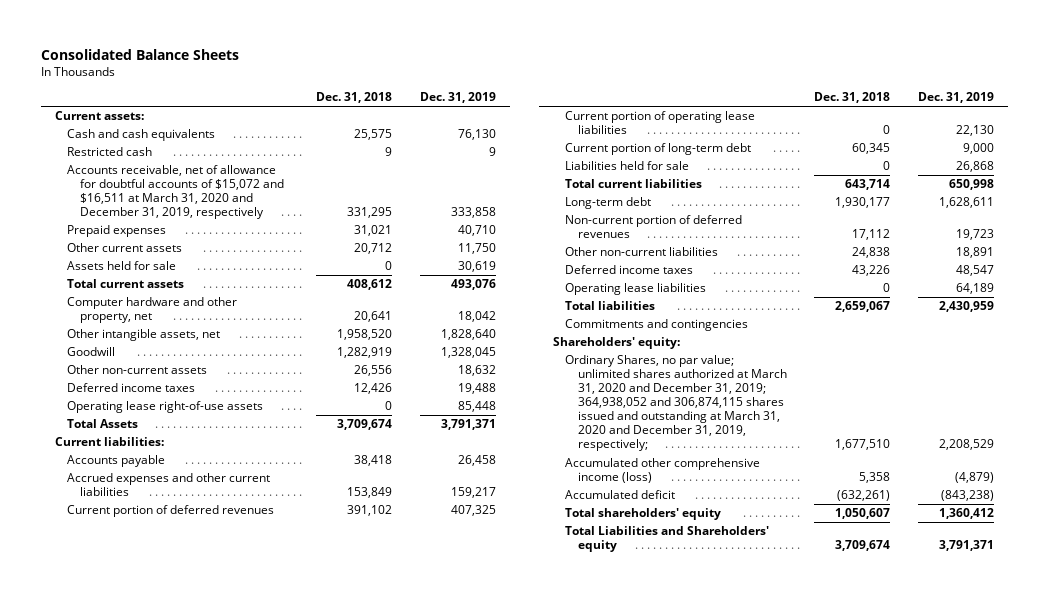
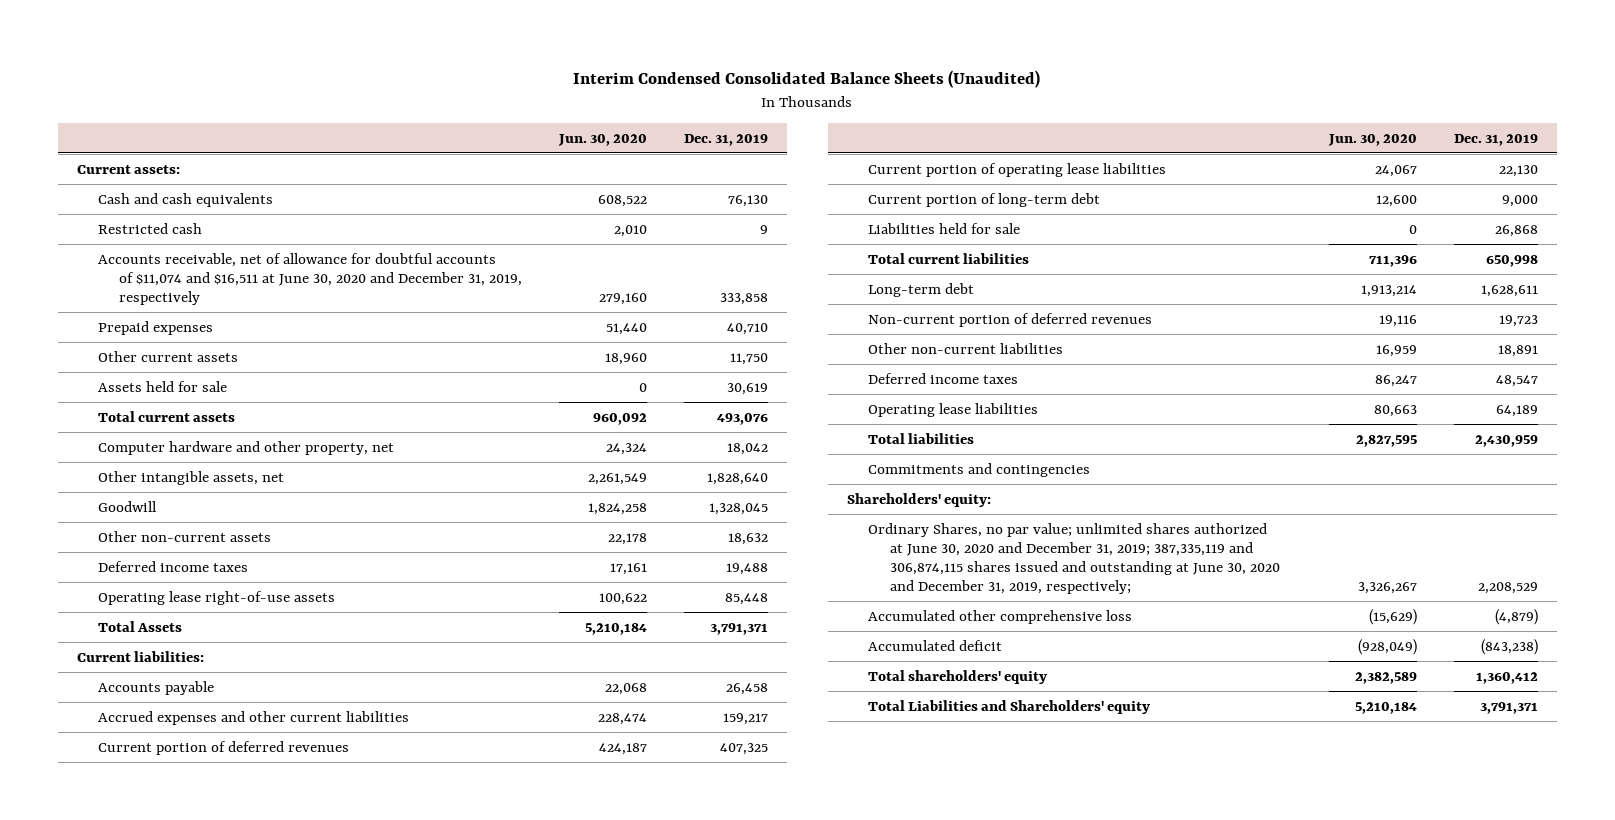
- Consolidated Balance Sheets
+ Interim Condensed Consolidated Balance Sheets (Unaudited)
- | Dec. 31, 2018 | Dec. 31, 2019
+ | Jun. 30, 2020 | Dec. 31, 2019
- Accounts receivable, net of allowance for doubtful accounts of $15,072 and $16,511 at March 31, 2020 and December 31, 2019, respectively | 331,295 | 333,858
+ Accounts receivable, net of allowance for doubtful accounts of $11,074 and $16,511 at June 30, 2020 and December 31, 2019, respectively | 279,160 | 333,858
- Ordinary Shares, no par value; unlimited shares authorized at March 31, 2020 and December 31, 2019; 364,938,052 and 306,874,115 shares issued and outstanding at March 31, 2020 and December 31, 2019, respectively; | 1,677,510 | 2,208,529
- Accumulated other comprehensive income (loss) | 5,358 | (4,879)
+ Ordinary Shares, no par value; unlimited shares authorized at June 30, 2020 and December 31, 2019; 387,335,119 and 306,874,115 shares issued and outstanding at June 30, 2020 and December 31, 2019, respectively; | 3,326,267 | 2,208,529
+ Accumulated other comprehensive loss | (15,629) | (4,879)

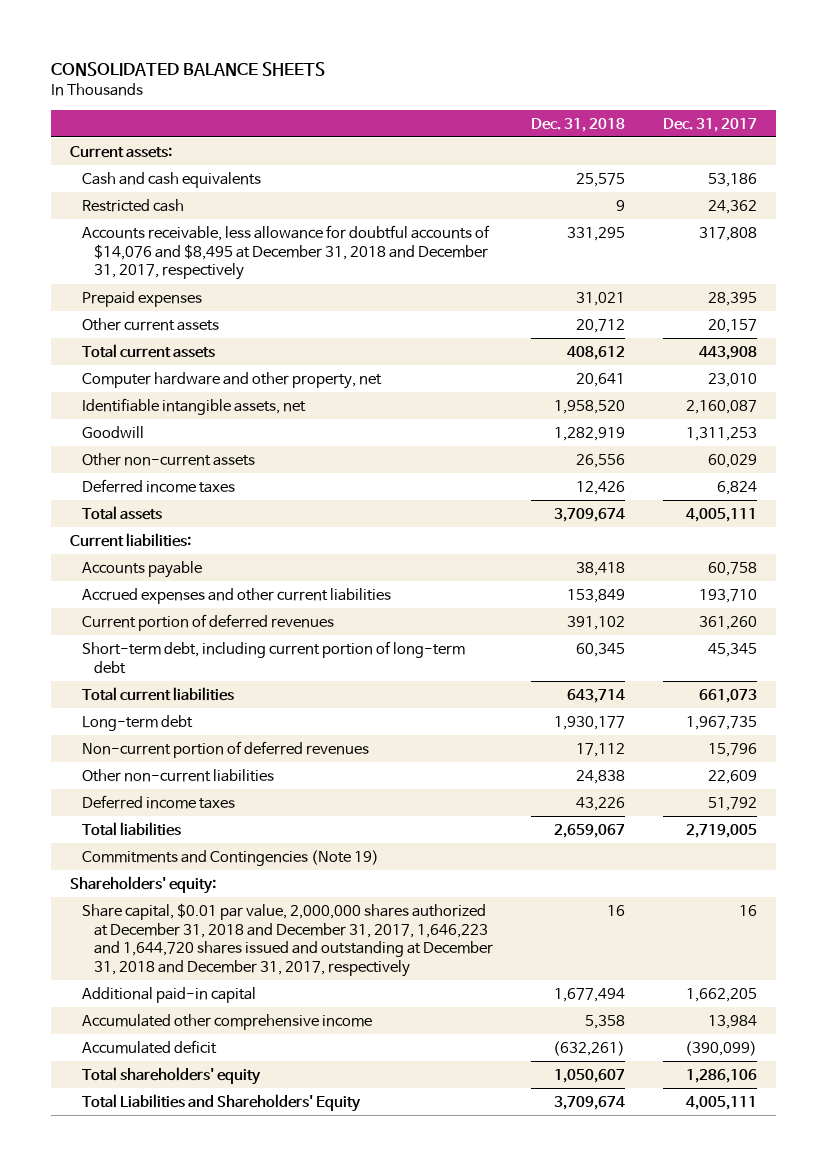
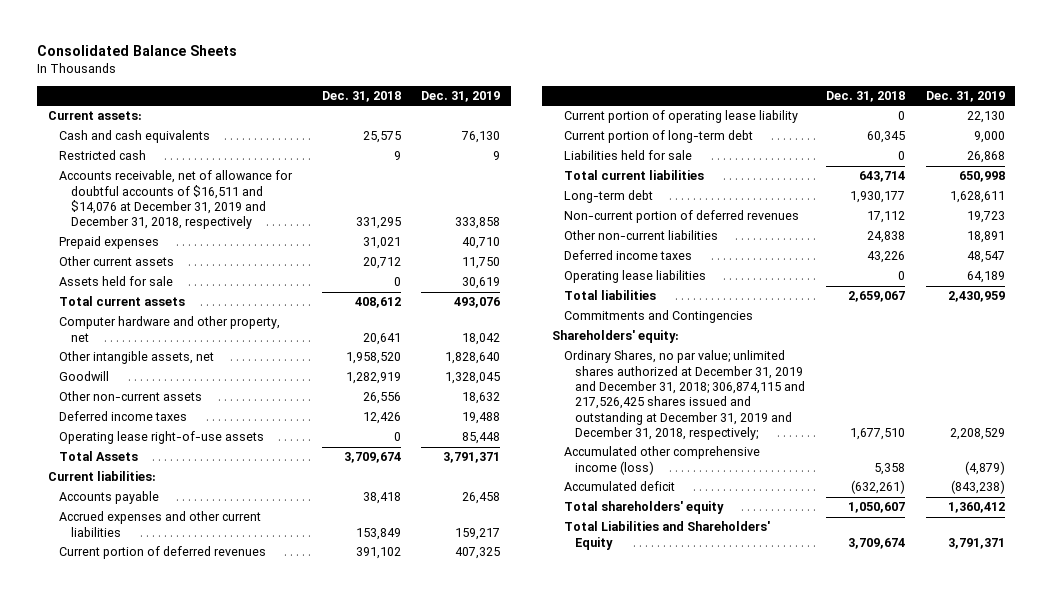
- CONSOLIDATED BALANCE SHEETS
+ Consolidated Balance Sheets
- | Dec. 31, 2018 | Dec. 31, 2017
+ | Dec. 31, 2018 | Dec. 31, 2019
- Accounts receivable, less allowance for doubtful accounts of $14,076 and $8,495 at December 31, 2018 and December 31, 2017, respectively | 331,295 | 317,808
+ Accounts receivable, net of allowance for doubtful accounts of $16,511 and $14,076 at December 31, 2019 and December 31, 2018, respectively | 331,295 | 333,858
+ Assets held for sale | 0 | 30,619
- Identifiable intangible assets, net | 1,958,520 | 2,160,087
+ Other intangible assets, net | 1,958,520 | 1,828,640
- Total assets | 3,709,674 | 4,005,111
+ Operating lease right-of-use assets | 0 | 85,448
+ Total Assets | 3,709,674 | 3,791,371
- Short-term debt, including current portion of long-term debt | 60,345 | 45,345
+ Current portion of operating lease liability | 0 | 22,130
+ Current portion of long-term debt | 60,345 | 9,000
+ Liabilities held for sale | 0 | 26,868
+ Operating lease liabilities | 0 | 64,189
- Commitments and Contingencies (Note 19)
+ Commitments and Contingencies
- Share capital, $0.01 par value, 2,000,000 shares authorized at December 31, 2018 and December 31, 2017, 1,646,223 and 1,644,720 shares issued and outstanding at December 31, 2018 and December 31, 2017, respectively | 16 | 16
- Additional paid-in capital | 1,677,494 | 1,662,205
- Accumulated other comprehensive income | 5,358 | 13,984
+ Ordinary Shares, no par value; unlimited shares authorized at December 31, 2019 and December 31, 2018; 306,874,115 and 217,526,425 shares issued and outstanding at December 31, 2019 and December 31, 2018, respectively; | 1,677,510 | 2,208,529
+ Accumulated other comprehensive income (loss) | 5,358 | (4,879)

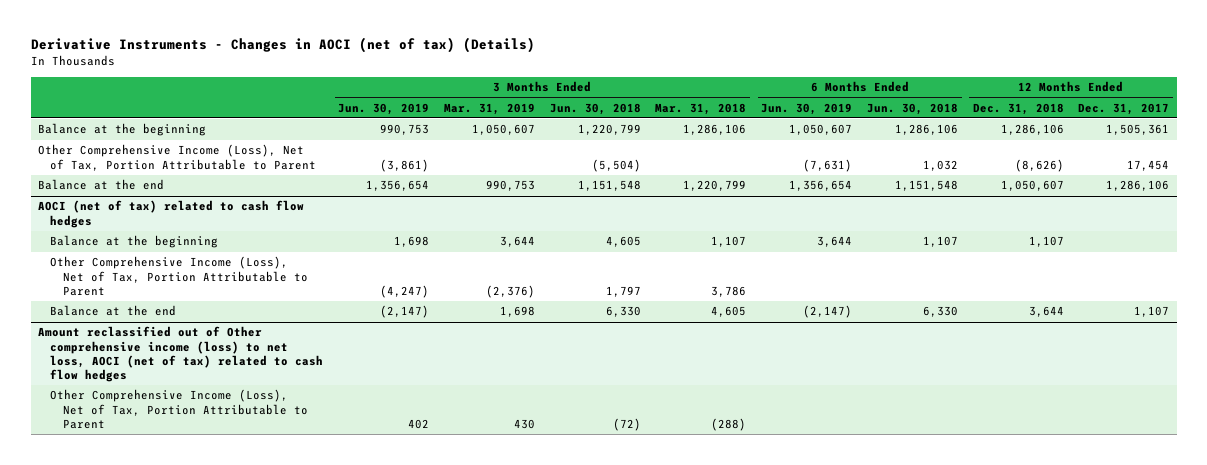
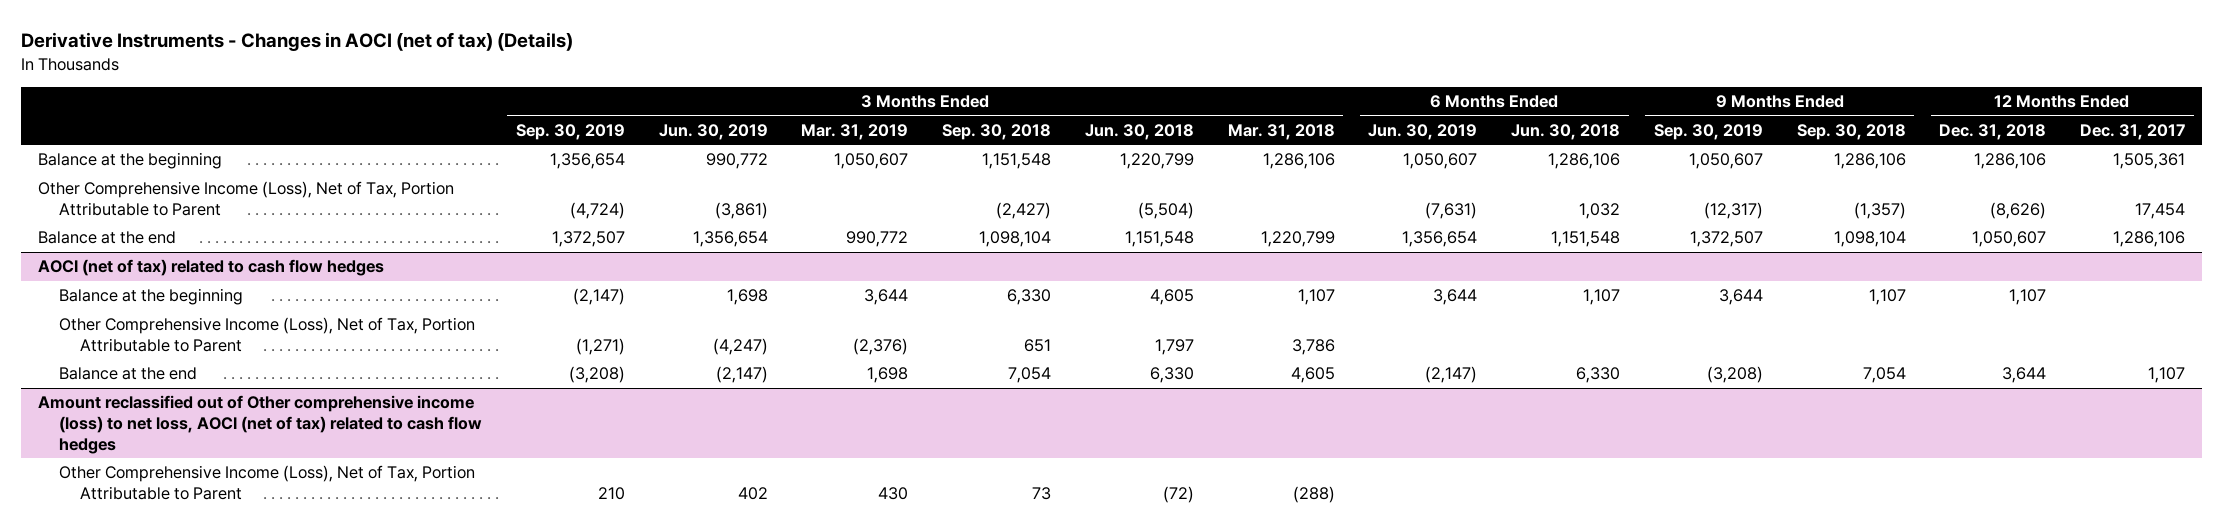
- | 3 Months Ended Jun. 30, 2019 | 3 Months Ended Mar. 31, 2019 | 3 Months Ended Jun. 30, 2018 | 3 Months Ended Mar. 31, 2018 | 6 Months Ended Jun. 30, 2019 | 6 Months Ended Jun. 30, 2018 | 12 Months Ended Dec. 31, 2018 | 12 Months Ended Dec. 31, 2017
+ | 3 Months Ended Sep. 30, 2019 | 3 Months Ended Jun. 30, 2019 | 3 Months Ended Mar. 31, 2019 | 3 Months Ended Sep. 30, 2018 | 3 Months Ended Jun. 30, 2018 | 3 Months Ended Mar. 31, 2018 | 6 Months Ended Jun. 30, 2019 | 6 Months Ended Jun. 30, 2018 | 9 Months Ended Sep. 30, 2019 | 9 Months Ended Sep. 30, 2018 | 12 Months Ended Dec. 31, 2018 | 12 Months Ended Dec. 31, 2017
- Balance at the beginning | 990,753 | 1,050,607 | 1,220,799 | 1,286,106 | 1,050,607 | 1,286,106 | 1,286,106 | 1,505,361
+ Balance at the beginning | 1,356,654 | 990,772 | 1,050,607 | 1,151,548 | 1,220,799 | 1,286,106 | 1,050,607 | 1,286,106 | 1,050,607 | 1,286,106 | 1,286,106 | 1,505,361
- Balance at the end | 1,356,654 | 990,753 | 1,151,548 | 1,220,799 | 1,356,654 | 1,151,548 | 1,050,607 | 1,286,106
+ Balance at the end | 1,372,507 | 1,356,654 | 990,772 | 1,098,104 | 1,151,548 | 1,220,799 | 1,356,654 | 1,151,548 | 1,372,507 | 1,098,104 | 1,050,607 | 1,286,106

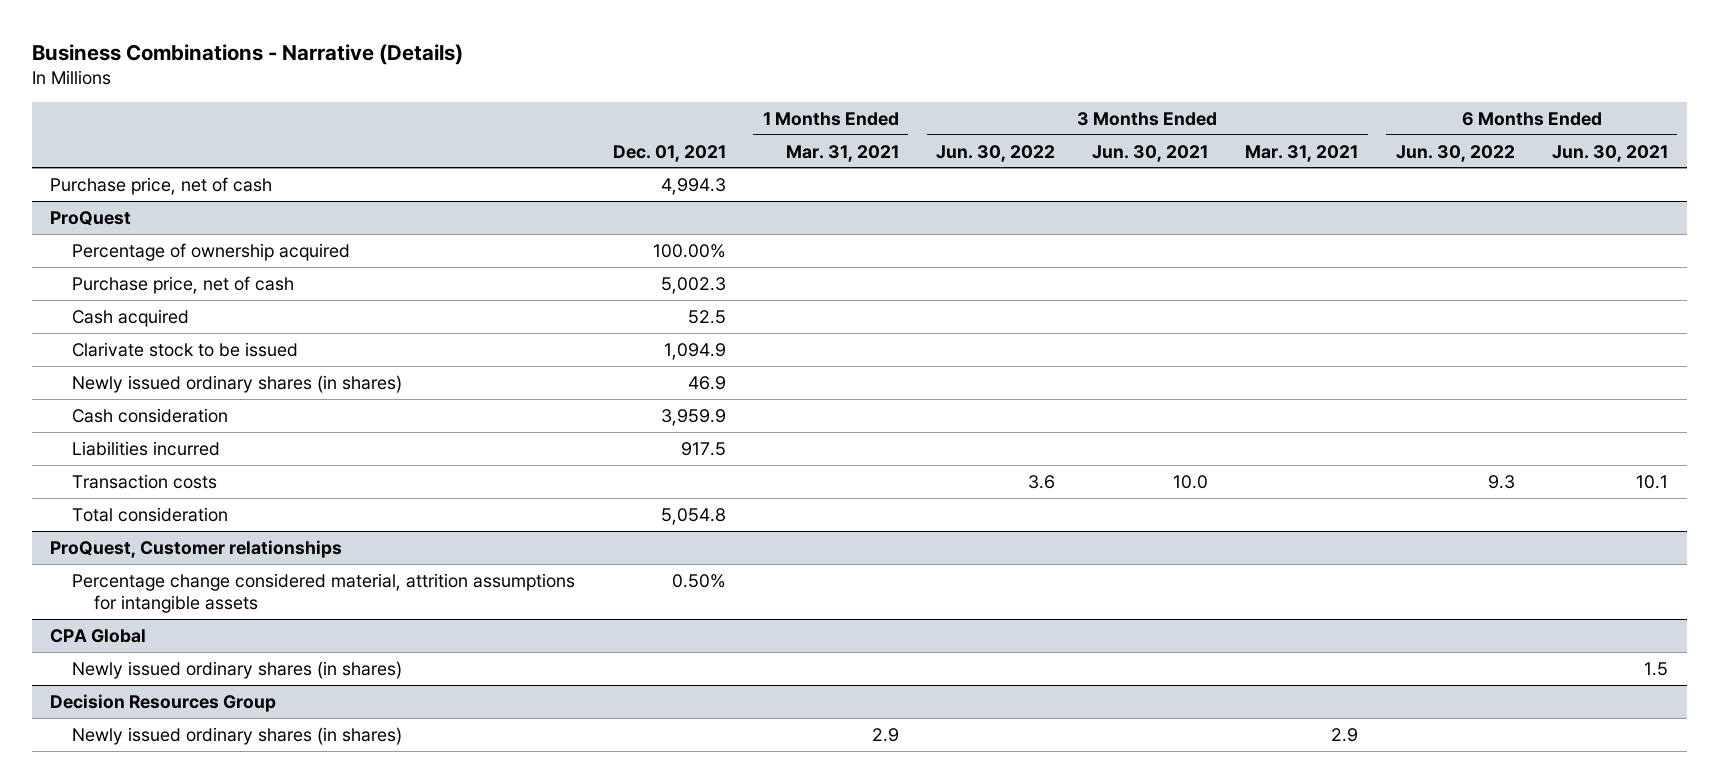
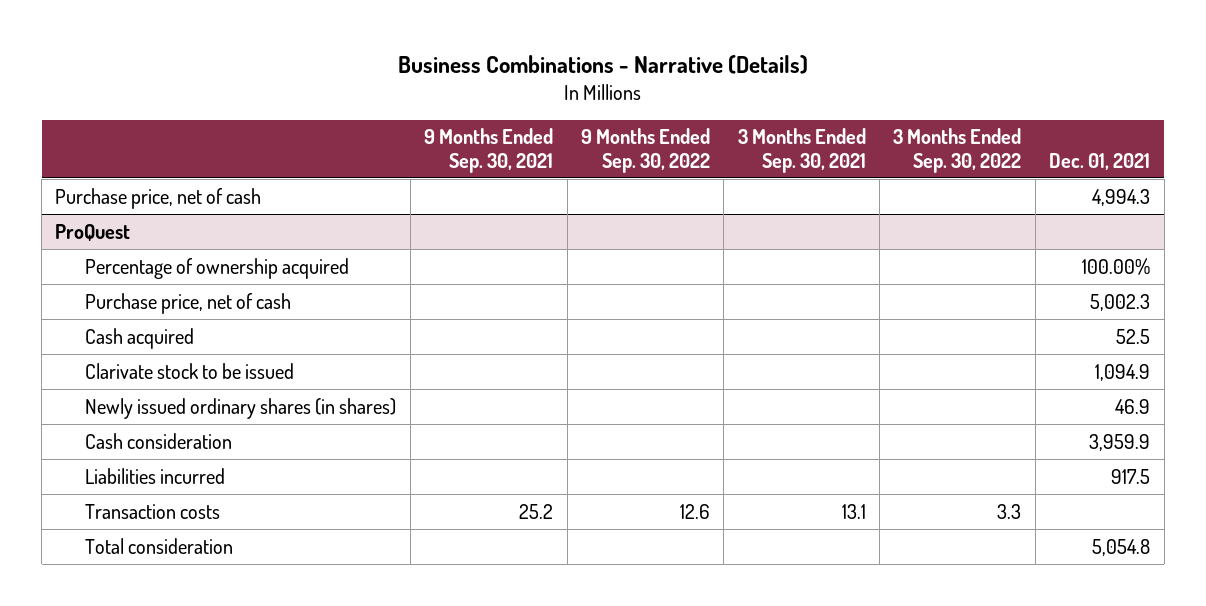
- | Dec. 01, 2021 | 1 Months Ended Mar. 31, 2021 | 3 Months Ended Jun. 30, 2022 | 3 Months Ended Jun. 30, 2021 | 3 Months Ended Mar. 31, 2021 | 6 Months Ended Jun. 30, 2022 | 6 Months Ended Jun. 30, 2021
+ | 9 Months Ended Sep. 30, 2021 | 9 Months Ended Sep. 30, 2022 | 3 Months Ended Sep. 30, 2021 | 3 Months Ended Sep. 30, 2022 | Dec. 01, 2021
- ProQuest, Customer relationships
- Percentage change considered material, attrition assumptions for intangible assets | 0.50% | | | | | |
- CPA Global
- Newly issued ordinary shares (in shares) | | | | | | | 1.5
- Decision Resources Group
- Newly issued ordinary shares (in shares) | | 2.9 | | | 2.9 | |

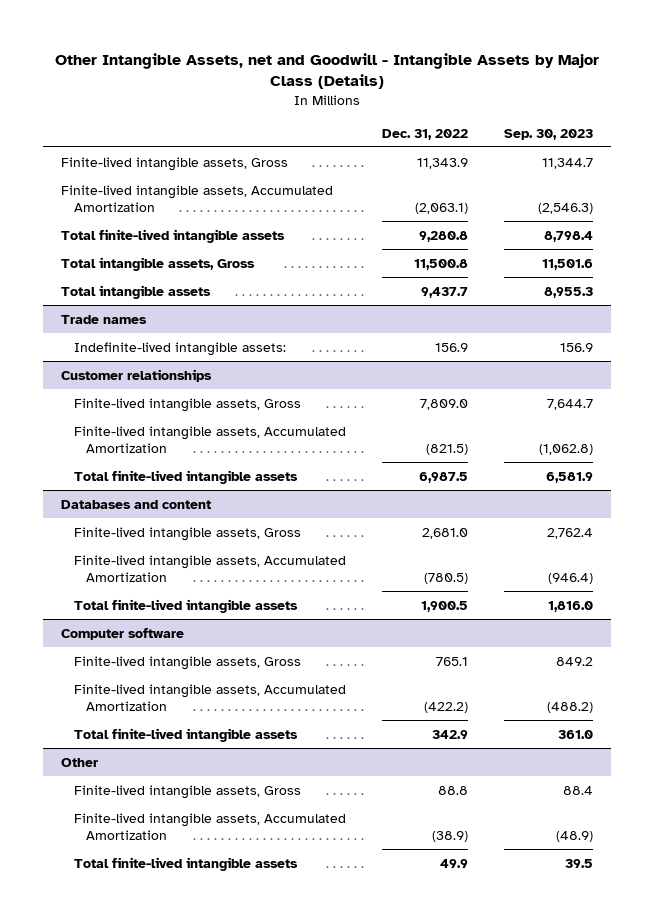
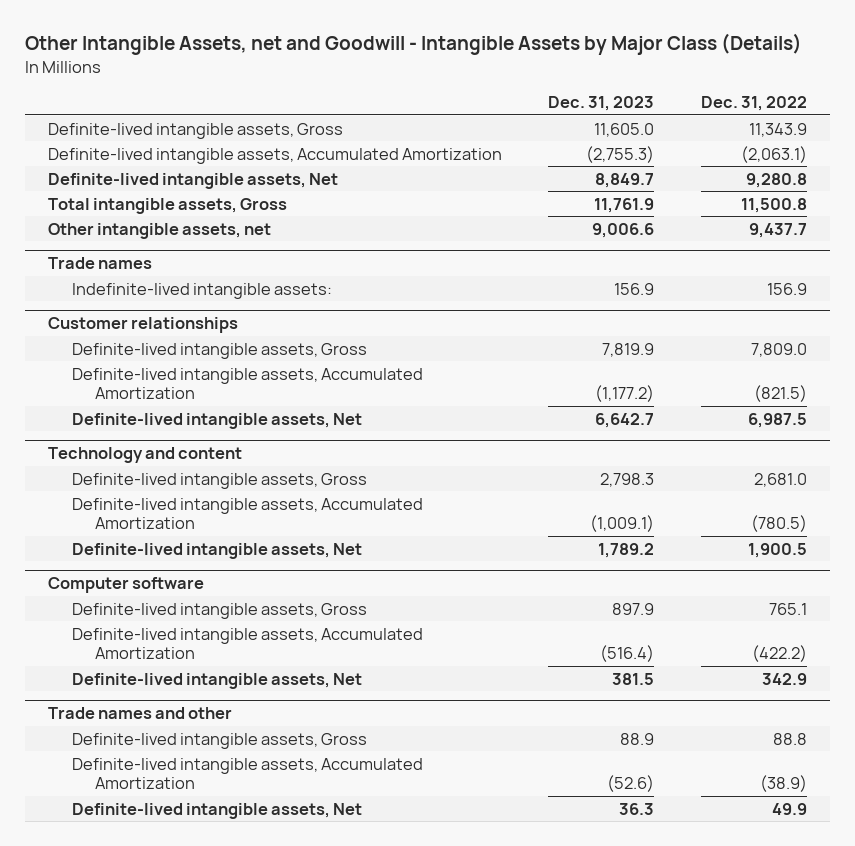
- | Dec. 31, 2022 | Sep. 30, 2023
+ | Dec. 31, 2023 | Dec. 31, 2022
- Finite-lived intangible assets, Gross | 11,343.9 | 11,344.7
- Finite-lived intangible assets, Accumulated Amortization | (2,063.1) | (2,546.3)
- Total finite-lived intangible assets | 9,280.8 | 8,798.4
+ Definite-lived intangible assets, Gross | 11,605.0 | 11,343.9
+ Definite-lived intangible assets, Accumulated Amortization | (2,755.3) | (2,063.1)
+ Definite-lived intangible assets, Net | 8,849.7 | 9,280.8
- Total intangible assets | 9,437.7 | 8,955.3
+ Other intangible assets, net | 9,006.6 | 9,437.7
@ Customer relationships
- Finite-lived intangible assets, Gross | 7,809.0 | 7,644.7
- Finite-lived intangible assets, Accumulated Amortization | (821.5) | (1,062.8)
- Total finite-lived intangible assets | 6,987.5 | 6,581.9
- Databases and content
- Finite-lived intangible assets, Gross | 2,681.0 | 2,762.4
- Finite-lived intangible assets, Accumulated Amortization | (780.5) | (946.4)
- Total finite-lived intangible assets | 1,900.5 | 1,816.0
@ Customer relationships
+ Definite-lived intangible assets, Gross | 7,819.9 | 7,809.0
+ Definite-lived intangible assets, Accumulated Amortization | (1,177.2) | (821.5)
+ Definite-lived intangible assets, Net | 6,642.7 | 6,987.5
+ Technology and content
+ Definite-lived intangible assets, Gross | 2,798.3 | 2,681.0
+ Definite-lived intangible assets, Accumulated Amortization | (1,009.1) | (780.5)
+ Definite-lived intangible assets, Net | 1,789.2 | 1,900.5
@ Computer software
- Finite-lived intangible assets, Gross | 765.1 | 849.2
- Finite-lived intangible assets, Accumulated Amortization | (422.2) | (488.2)
- Total finite-lived intangible assets | 342.9 | 361.0
- Other
- Finite-lived intangible assets, Gross | 88.8 | 88.4
- Finite-lived intangible assets, Accumulated Amortization | (38.9) | (48.9)
- Total finite-lived intangible assets | 49.9 | 39.5
@ Computer software
+ Definite-lived intangible assets, Gross | 897.9 | 765.1
+ Definite-lived intangible assets, Accumulated Amortization | (516.4) | (422.2)
+ Definite-lived intangible assets, Net | 381.5 | 342.9
+ Trade names and other
+ Definite-lived intangible assets, Gross | 88.9 | 88.8
+ Definite-lived intangible assets, Accumulated Amortization | (52.6) | (38.9)
+ Definite-lived intangible assets, Net | 36.3 | 49.9

